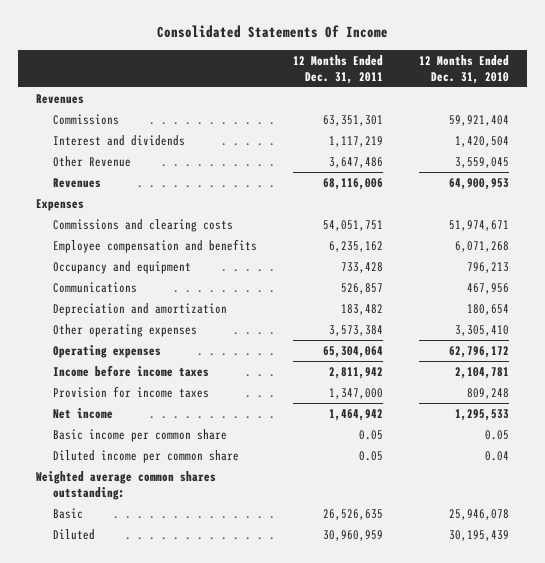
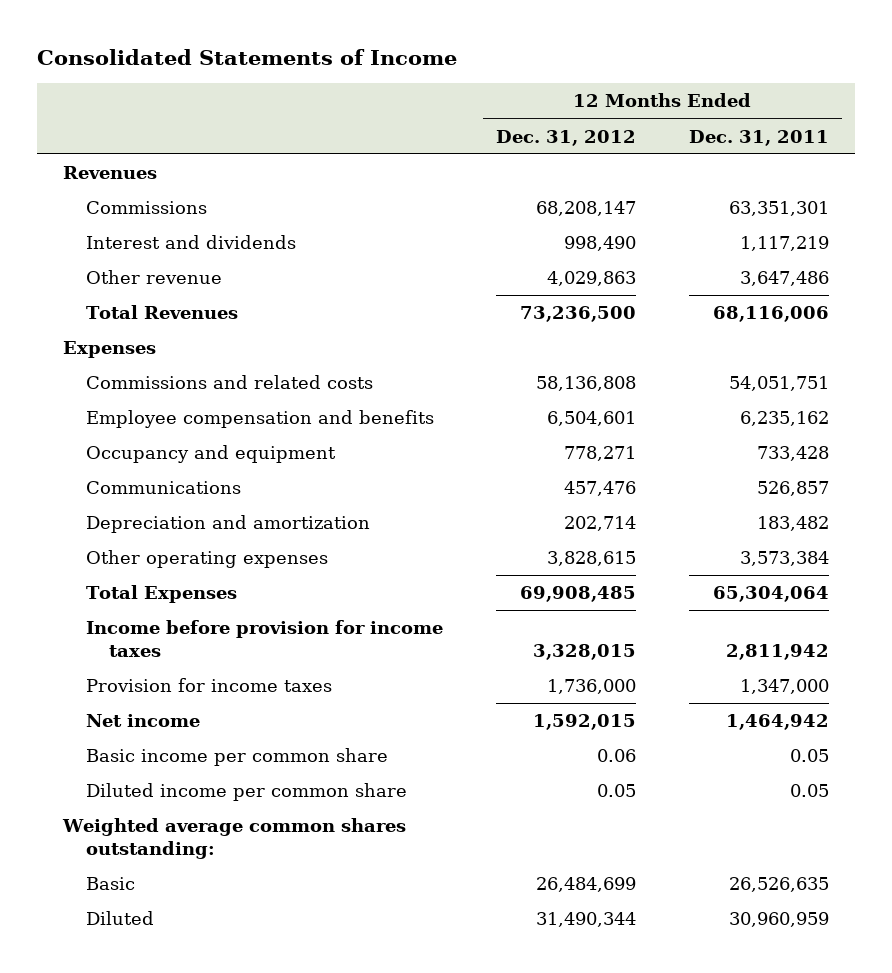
- Consolidated Statements Of Income
+ Consolidated Statements of Income
- | 12 Months Ended Dec. 31, 2011 | 12 Months Ended Dec. 31, 2010
+ | 12 Months Ended Dec. 31, 2012 | 12 Months Ended Dec. 31, 2011
- Other Revenue | 3,647,486 | 3,559,045
- Revenues | 68,116,006 | 64,900,953
+ Other revenue | 4,029,863 | 3,647,486
+ Total Revenues | 73,236,500 | 68,116,006
- Commissions and clearing costs | 54,051,751 | 51,974,671
+ Commissions and related costs | 58,136,808 | 54,051,751
- Operating expenses | 65,304,064 | 62,796,172
- Income before income taxes | 2,811,942 | 2,104,781
+ Total Expenses | 69,908,485 | 65,304,064
+ Income before provision for income taxes | 3,328,015 | 2,811,942

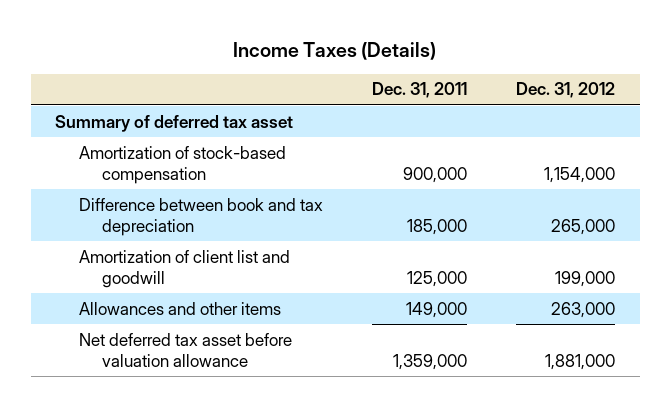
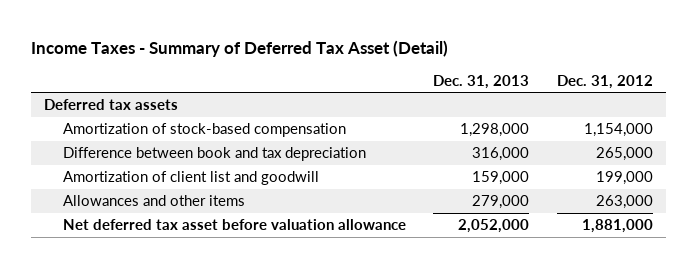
- Income Taxes (Details)
+ Income Taxes - Summary of Deferred Tax Asset (Detail)
- | Dec. 31, 2011 | Dec. 31, 2012
+ | Dec. 31, 2013 | Dec. 31, 2012
- Summary of deferred tax asset
+ Deferred tax assets

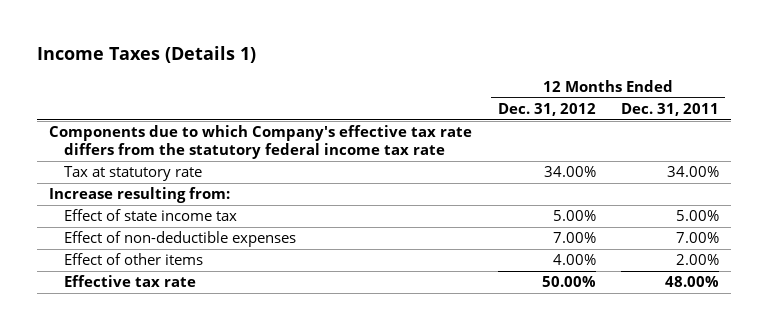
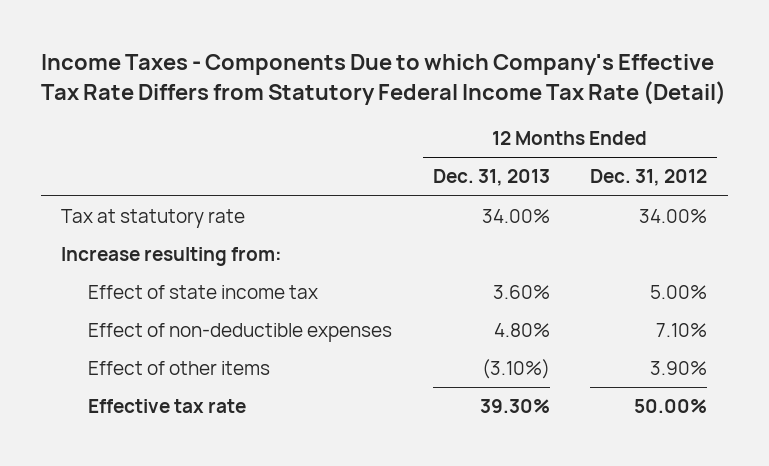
- Income Taxes (Details 1)
+ Income Taxes - Components Due to which Company's Effective Tax Rate Differs from Statutory Federal Income Tax Rate (Detail)
- | 12 Months Ended Dec. 31, 2012 | 12 Months Ended Dec. 31, 2011
+ | 12 Months Ended Dec. 31, 2013 | 12 Months Ended Dec. 31, 2012
- Components due to which Company's effective tax rate differs from the statutory federal income tax rate
- Effect of non-deductible expenses | 7.00% | 7.00%
- Effect of other items | 4.00% | 2.00%
+ Effect of non-deductible expenses | 4.80% | 7.10%
+ Effect of other items | (3.10%) | 3.90%

